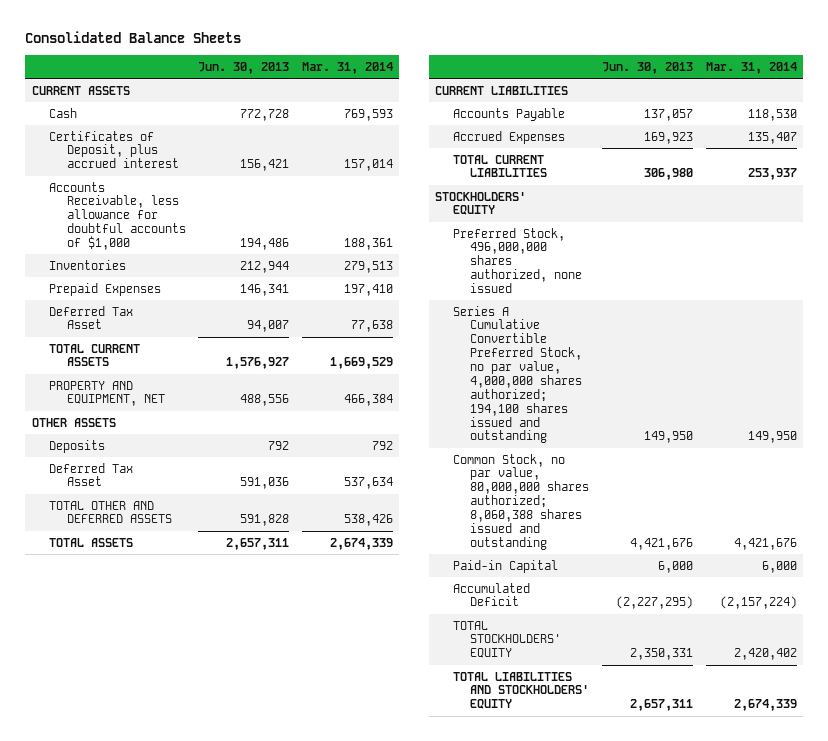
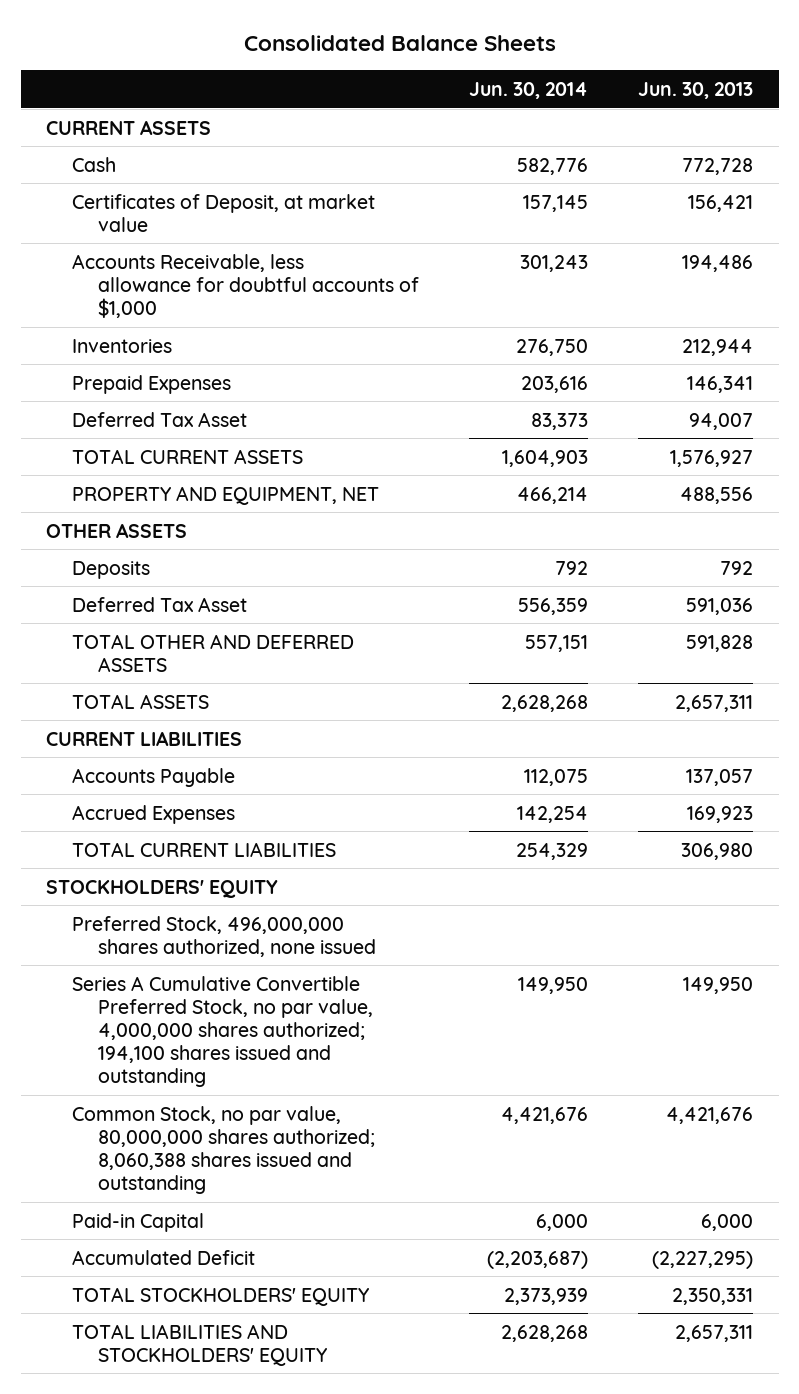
- | Jun. 30, 2013 | Mar. 31, 2014
+ | Jun. 30, 2014 | Jun. 30, 2013
- Certificates of Deposit, plus accrued interest | 156,421 | 157,014
+ Certificates of Deposit, at market value | 157,145 | 156,421

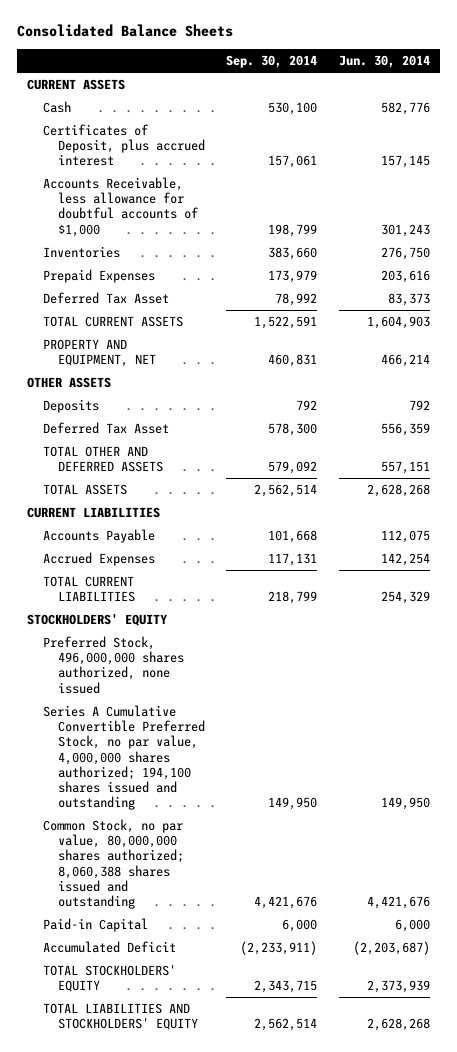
- | Jun. 30, 2014 | Jun. 30, 2013
+ | Sep. 30, 2014 | Jun. 30, 2014
- Certificates of Deposit, at market value | 157,145 | 156,421
+ Certificates of Deposit, plus accrued interest | 157,061 | 157,145

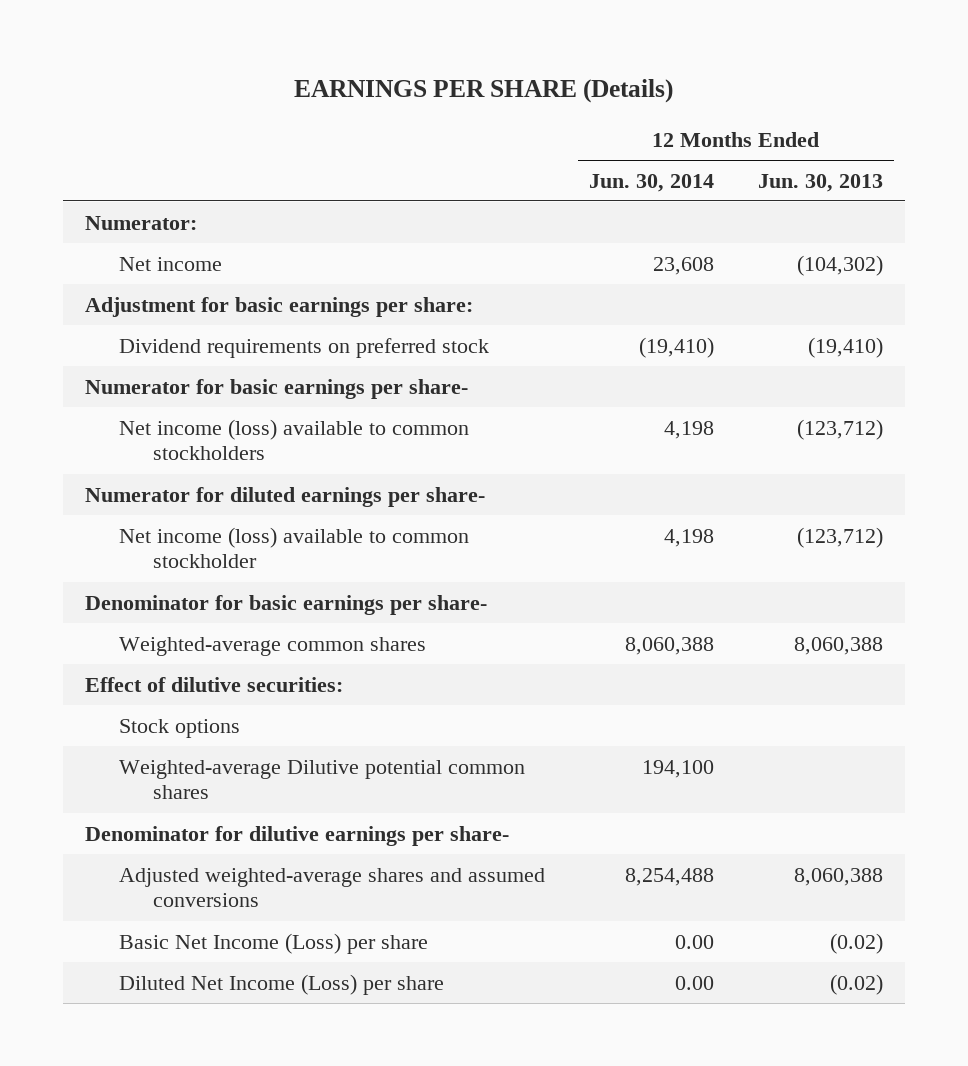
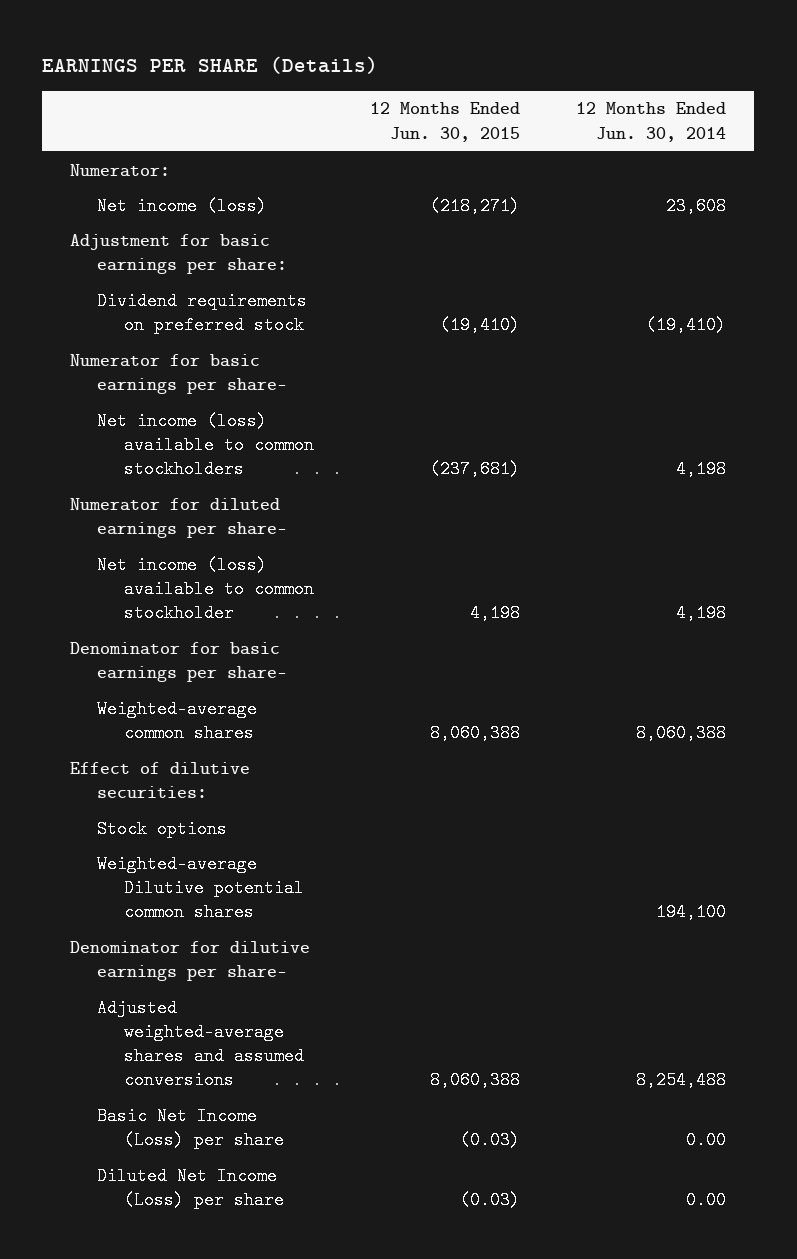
- | 12 Months Ended Jun. 30, 2014 | 12 Months Ended Jun. 30, 2013
+ | 12 Months Ended Jun. 30, 2015 | 12 Months Ended Jun. 30, 2014
- Net income | 23,608 | (104,302)
+ Net income (loss) | (218,271) | 23,608

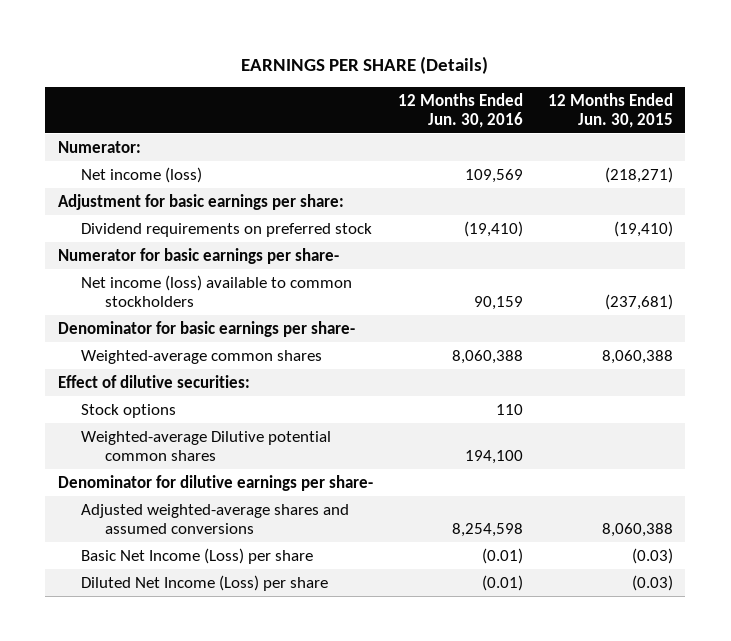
- | 12 Months Ended Jun. 30, 2015 | 12 Months Ended Jun. 30, 2014
+ | 12 Months Ended Jun. 30, 2016 | 12 Months Ended Jun. 30, 2015
- Numerator for diluted earnings per share-
- Net income (loss) available to common stockholder | 4,198 | 4,198

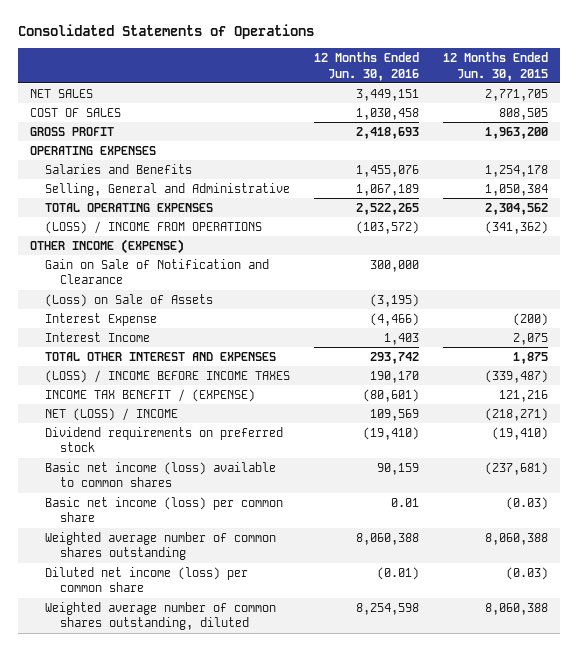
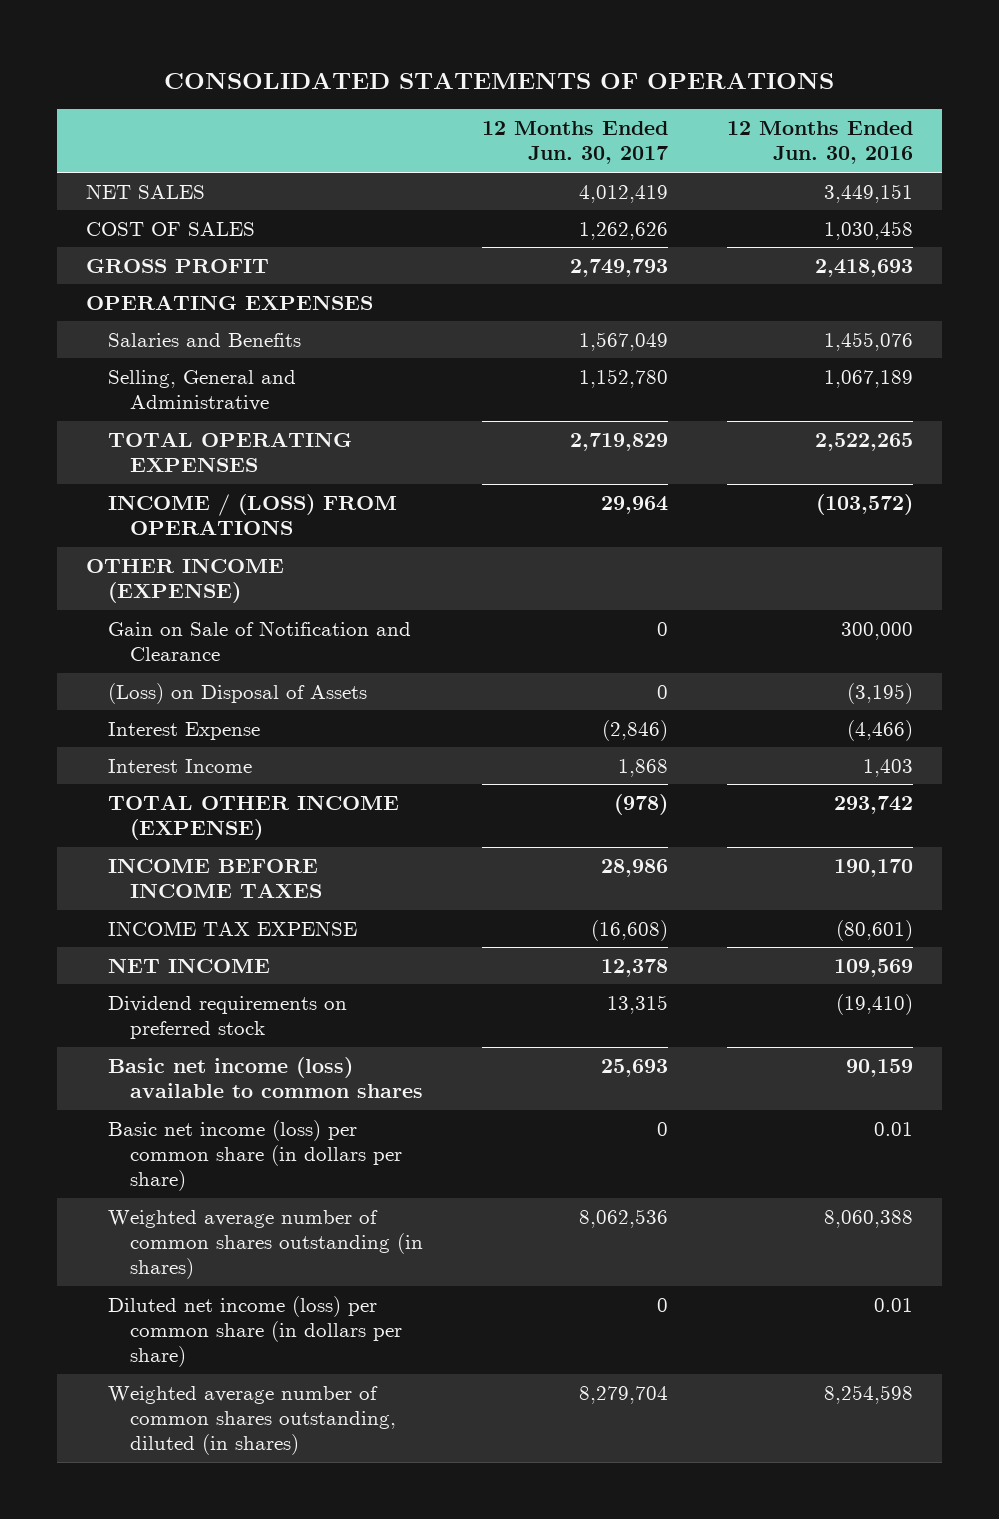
- Consolidated Statements of Operations
+ CONSOLIDATED STATEMENTS OF OPERATIONS
- | 12 Months Ended Jun. 30, 2016 | 12 Months Ended Jun. 30, 2015
+ | 12 Months Ended Jun. 30, 2017 | 12 Months Ended Jun. 30, 2016
- (LOSS) / INCOME FROM OPERATIONS | (103,572) | (341,362)
+ INCOME / (LOSS) FROM OPERATIONS | 29,964 | (103,572)
- (Loss) on Sale of Assets | (3,195) |
+ (Loss) on Disposal of Assets | 0 | (3,195)
- TOTAL OTHER INTEREST AND EXPENSES | 293,742 | 1,875
- (LOSS) / INCOME BEFORE INCOME TAXES | 190,170 | (339,487)
- INCOME TAX BENEFIT / (EXPENSE) | (80,601) | 121,216
- NET (LOSS) / INCOME | 109,569 | (218,271)
+ TOTAL OTHER INCOME (EXPENSE) | (978) | 293,742
+ INCOME BEFORE INCOME TAXES | 28,986 | 190,170
+ INCOME TAX EXPENSE | (16,608) | (80,601)
+ NET INCOME | 12,378 | 109,569
- Basic net income (loss) per common share | 0.01 | (0.03)
- Weighted average number of common shares outstanding | 8,060,388 | 8,060,388
- Diluted net income (loss) per common share | (0.01) | (0.03)
- Weighted average number of common shares outstanding, diluted | 8,254,598 | 8,060,388
+ Basic net income (loss) per common share (in dollars per share) | 0 | 0.01
+ Weighted average number of common shares outstanding (in shares) | 8,062,536 | 8,060,388
+ Diluted net income (loss) per common share (in dollars per share) | 0 | 0.01
+ Weighted average number of common shares outstanding, diluted (in shares) | 8,279,704 | 8,254,598

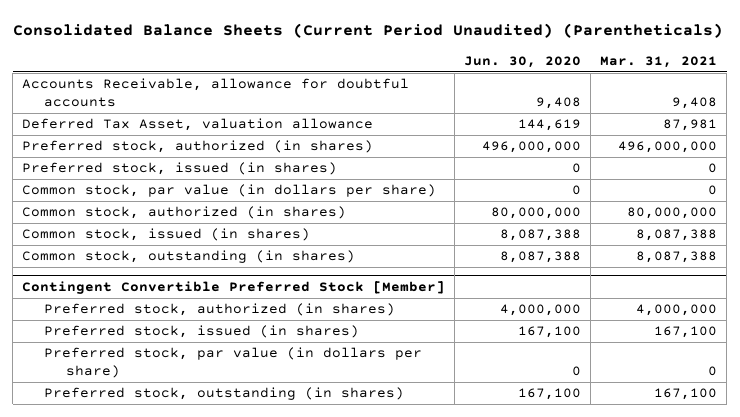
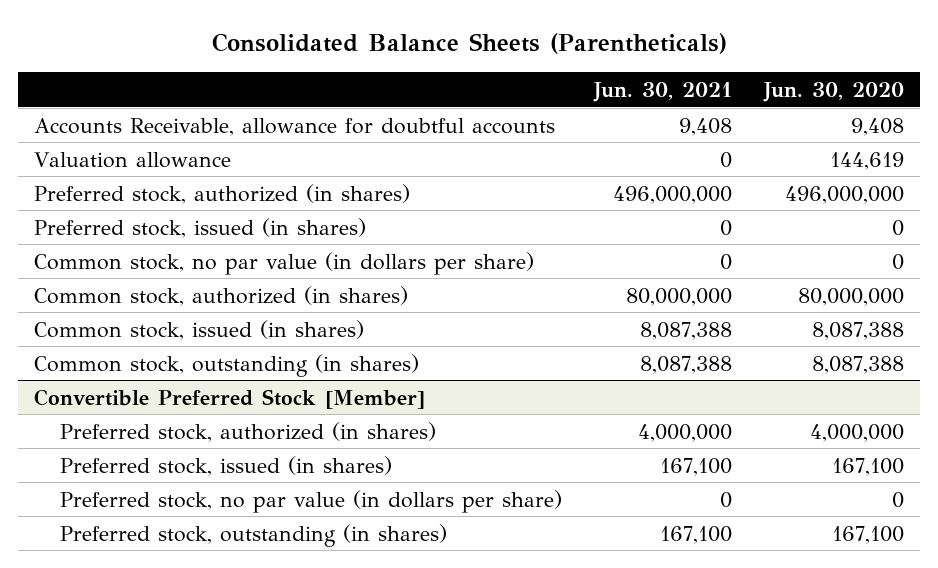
- Consolidated Balance Sheets (Current Period Unaudited) (Parentheticals)
+ Consolidated Balance Sheets (Parentheticals)
- | Jun. 30, 2020 | Mar. 31, 2021
+ | Jun. 30, 2021 | Jun. 30, 2020
- Deferred Tax Asset, valuation allowance | 144,619 | 87,981
+ Valuation allowance | 0 | 144,619
- Common stock, par value (in dollars per share) | 0 | 0
+ Common stock, no par value (in dollars per share) | 0 | 0
- Contingent Convertible Preferred Stock [Member]
+ Convertible Preferred Stock [Member]
- Preferred stock, par value (in dollars per share) | 0 | 0
+ Preferred stock, no par value (in dollars per share) | 0 | 0

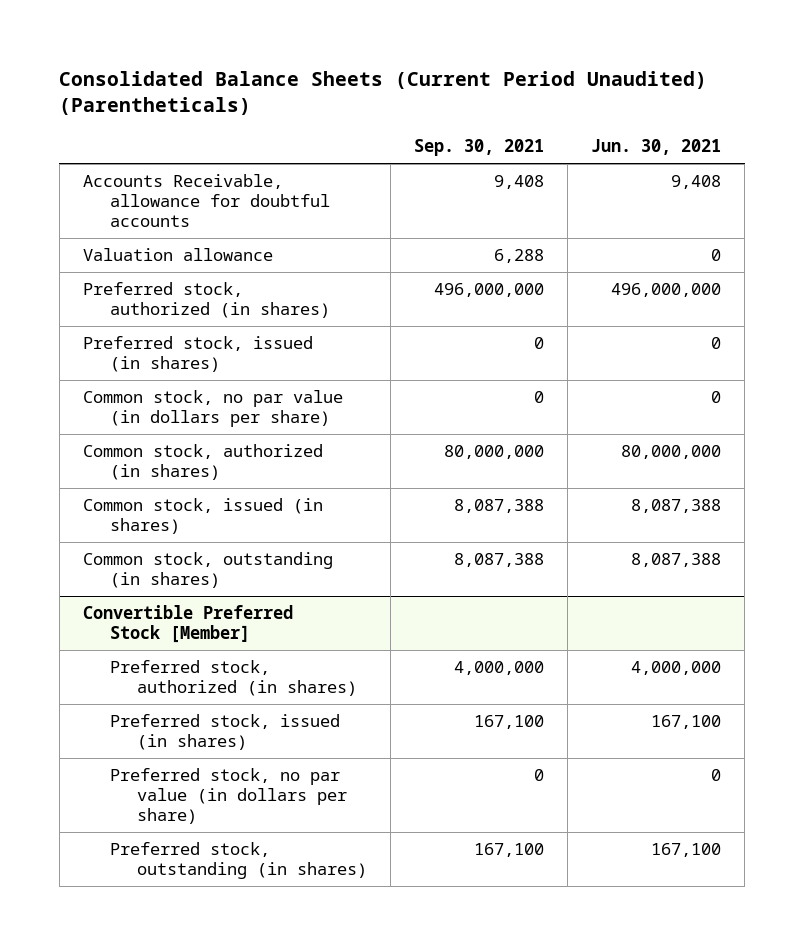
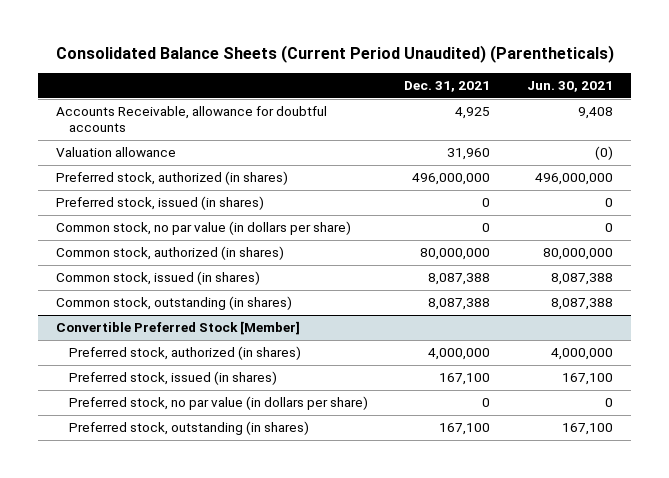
- | Sep. 30, 2021 | Jun. 30, 2021
+ | Dec. 31, 2021 | Jun. 30, 2021
- Valuation allowance | 6,288 | 0
+ Valuation allowance | 31,960 | (0)

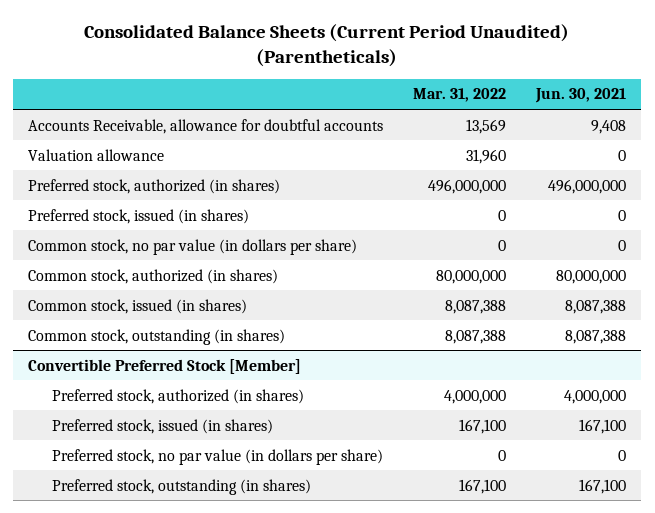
- | Dec. 31, 2021 | Jun. 30, 2021
+ | Mar. 31, 2022 | Jun. 30, 2021
- Valuation allowance | 31,960 | (0)
+ Valuation allowance | 31,960 | 0

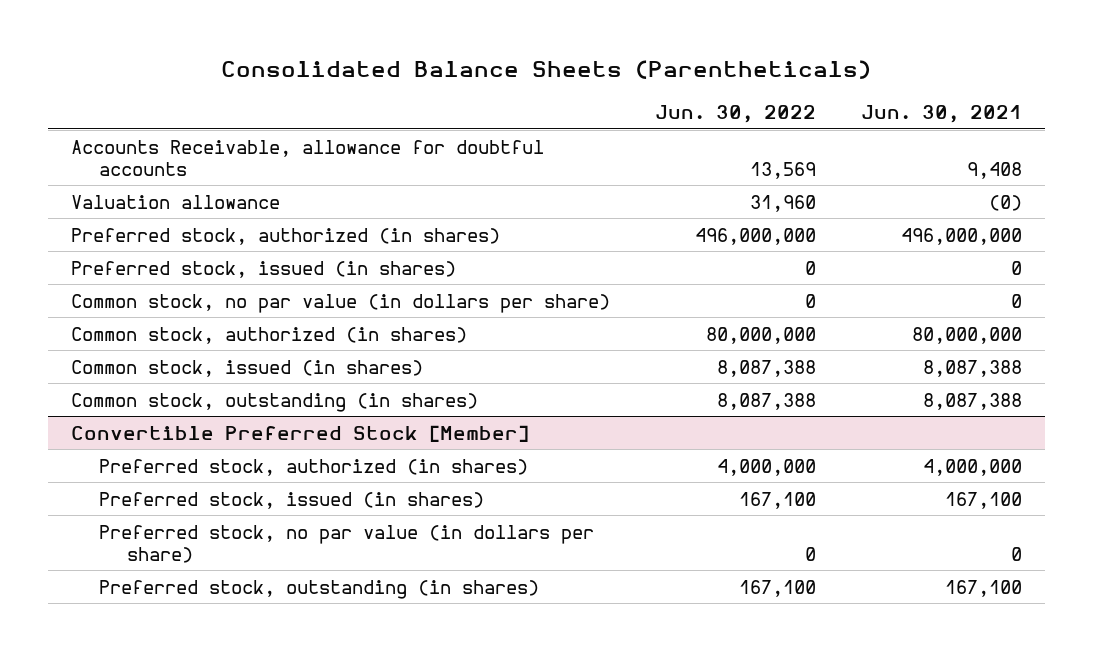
- Consolidated Balance Sheets (Current Period Unaudited) (Parentheticals)
+ Consolidated Balance Sheets (Parentheticals)
- | Mar. 31, 2022 | Jun. 30, 2021
+ | Jun. 30, 2022 | Jun. 30, 2021
- Valuation allowance | 31,960 | 0
+ Valuation allowance | 31,960 | (0)

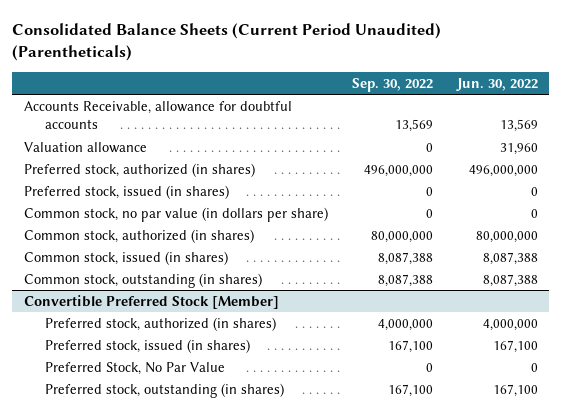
- Consolidated Balance Sheets (Parentheticals)
+ Consolidated Balance Sheets (Current Period Unaudited) (Parentheticals)
- | Jun. 30, 2022 | Jun. 30, 2021
+ | Sep. 30, 2022 | Jun. 30, 2022
@ Convertible Preferred Stock [Member]
- Preferred stock, no par value (in dollars per share) | 0 | 0
+ Preferred Stock, No Par Value | 0 | 0

